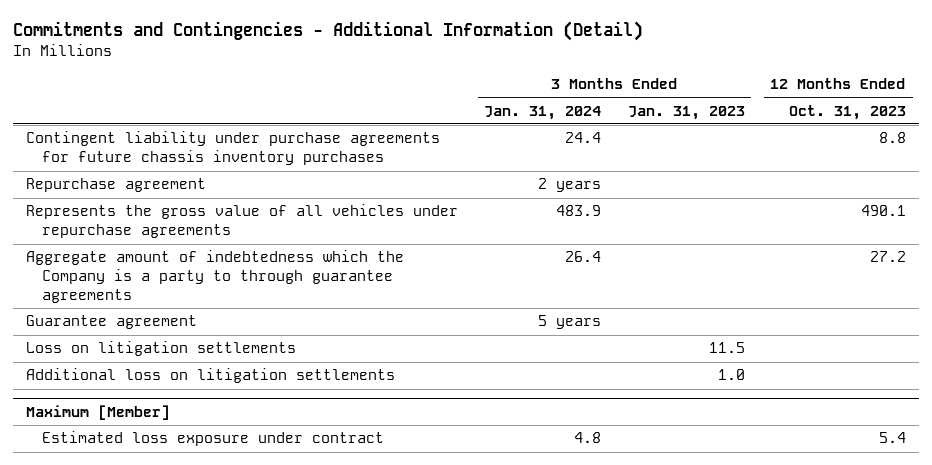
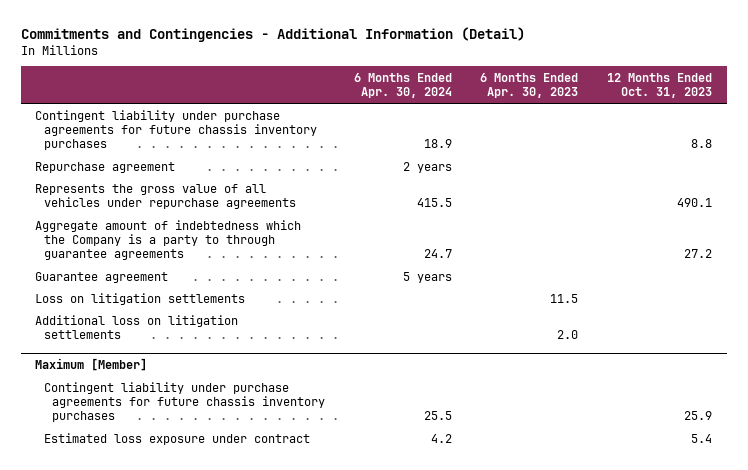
- | 3 Months Ended Jan. 31, 2024 | 3 Months Ended Jan. 31, 2023 | 12 Months Ended Oct. 31, 2023
+ | 6 Months Ended Apr. 30, 2024 | 6 Months Ended Apr. 30, 2023 | 12 Months Ended Oct. 31, 2023
@ Maximum [Member]
+ Contingent liability under purchase agreements for future chassis inventory purchases | 25.5 | | 25.9

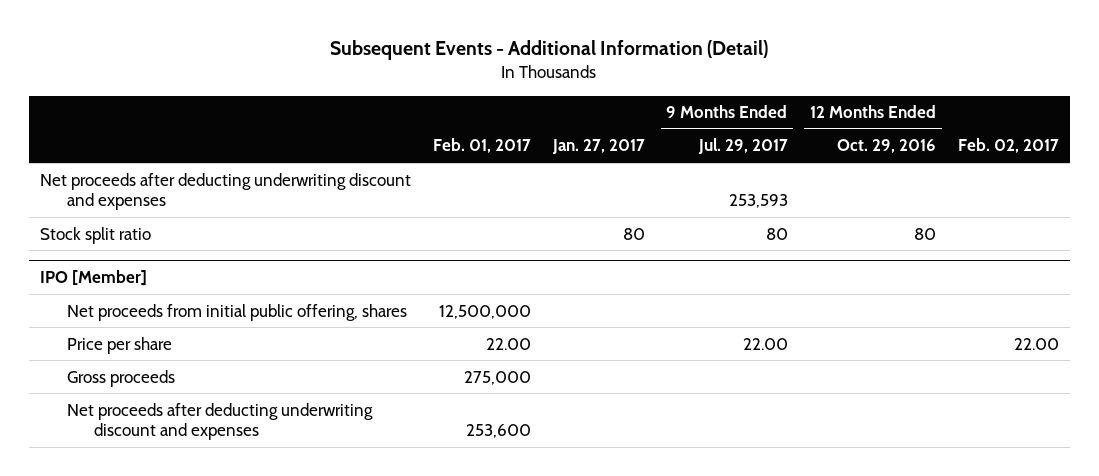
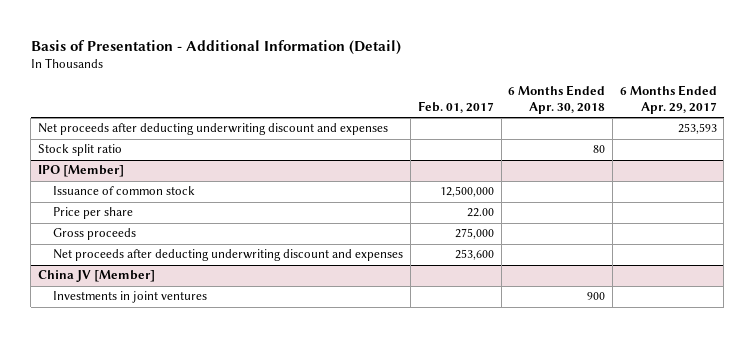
- Subsequent Events - Additional Information (Detail)
+ Basis of Presentation - Additional Information (Detail)
- | Feb. 01, 2017 | Jan. 27, 2017 | 9 Months Ended Jul. 29, 2017 | 12 Months Ended Oct. 29, 2016 | Feb. 02, 2017
+ | Feb. 01, 2017 | 6 Months Ended Apr. 30, 2018 | 6 Months Ended Apr. 29, 2017
@ IPO [Member]
- Net proceeds from initial public offering, shares | 12,500,000 | | | |
+ Issuance of common stock | 12,500,000 | |
+ China JV [Member]
+ Investments in joint ventures | | 900 |

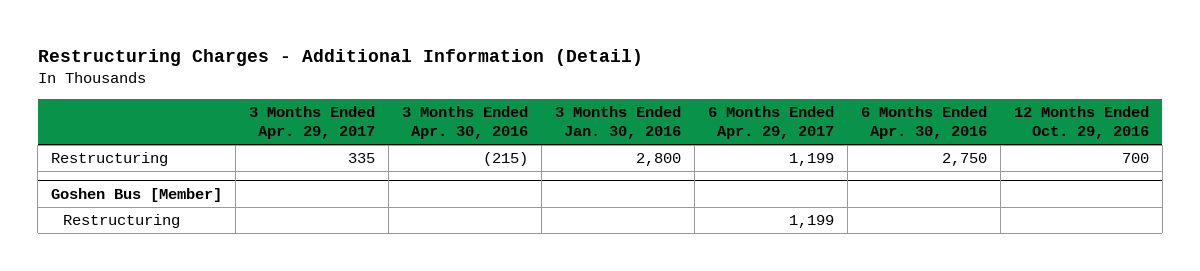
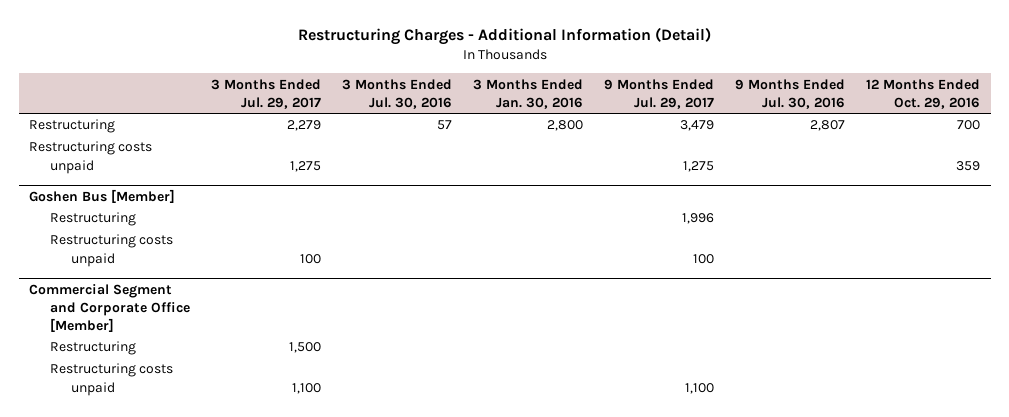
- | 3 Months Ended Apr. 29, 2017 | 3 Months Ended Apr. 30, 2016 | 3 Months Ended Jan. 30, 2016 | 6 Months Ended Apr. 29, 2017 | 6 Months Ended Apr. 30, 2016 | 12 Months Ended Oct. 29, 2016
+ | 3 Months Ended Jul. 29, 2017 | 3 Months Ended Jul. 30, 2016 | 3 Months Ended Jan. 30, 2016 | 9 Months Ended Jul. 29, 2017 | 9 Months Ended Jul. 30, 2016 | 12 Months Ended Oct. 29, 2016
+ Restructuring costs unpaid | 1,275 | | | 1,275 | | 359
@ Goshen Bus [Member]
+ Restructuring costs unpaid | 100 | | | 100 | |
+ Commercial Segment and Corporate Office [Member]
+ Restructuring | 1,500 | | | | |
+ Restructuring costs unpaid | 1,100 | | | 1,100 | |

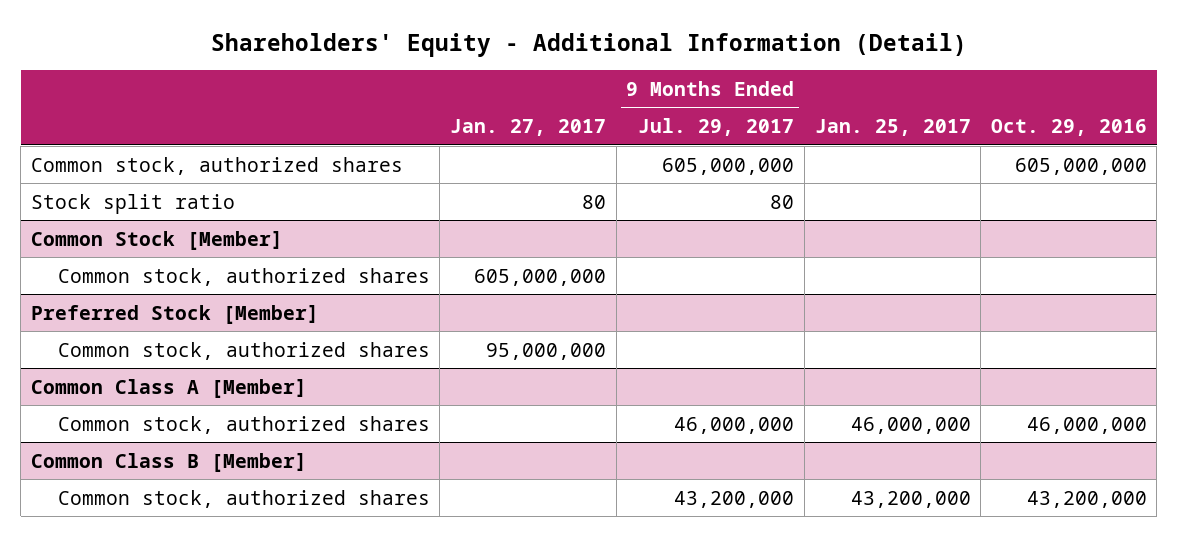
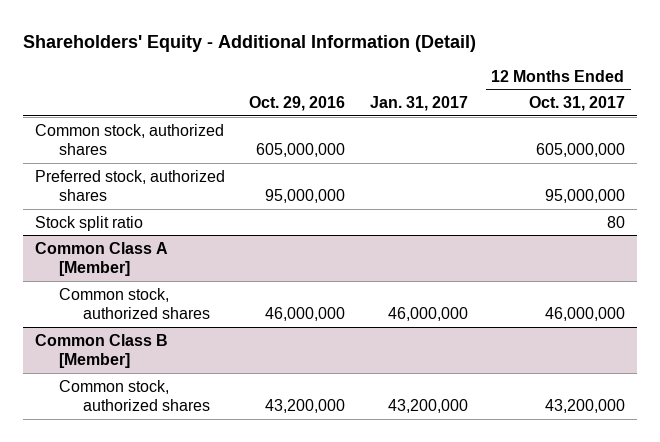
- | Jan. 27, 2017 | 9 Months Ended Jul. 29, 2017 | Jan. 25, 2017 | Oct. 29, 2016
+ | Oct. 29, 2016 | Jan. 31, 2017 | 12 Months Ended Oct. 31, 2017
+ Preferred stock, authorized shares | 95,000,000 | | 95,000,000
- Common Stock [Member]
- Common stock, authorized shares | 605,000,000 | | |
- Preferred Stock [Member]
- Common stock, authorized shares | 95,000,000 | | |

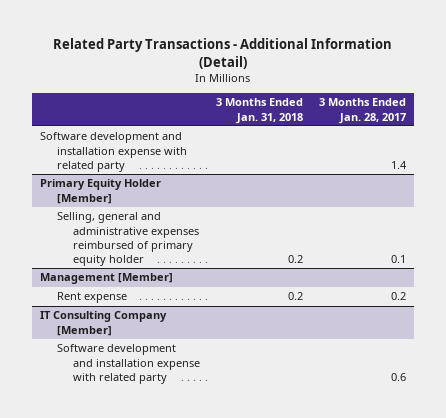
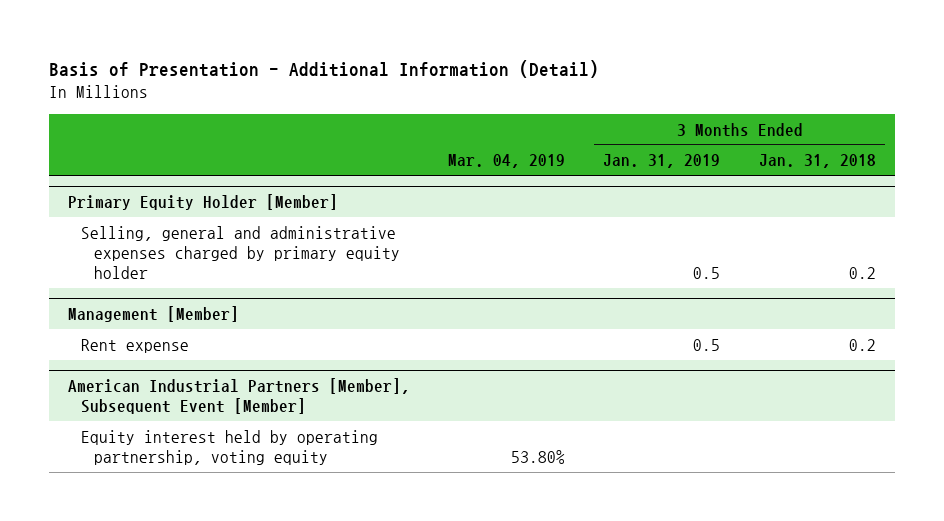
- Related Party Transactions - Additional Information (Detail)
+ Basis of Presentation - Additional Information (Detail)
- | 3 Months Ended Jan. 31, 2018 | 3 Months Ended Jan. 28, 2017
+ | Mar. 04, 2019 | 3 Months Ended Jan. 31, 2019 | 3 Months Ended Jan. 31, 2018
- Software development and installation expense with related party | | 1.4
@ Primary Equity Holder [Member]
- Selling, general and administrative expenses reimbursed of primary equity holder | 0.2 | 0.1
+ Selling, general and administrative expenses charged by primary equity holder | | 0.5 | 0.2
- IT Consulting Company [Member]
- Software development and installation expense with related party | | 0.6
+ American Industrial Partners [Member], Subsequent Event [Member]
+ Equity interest held by operating partnership, voting equity | 53.80% | |

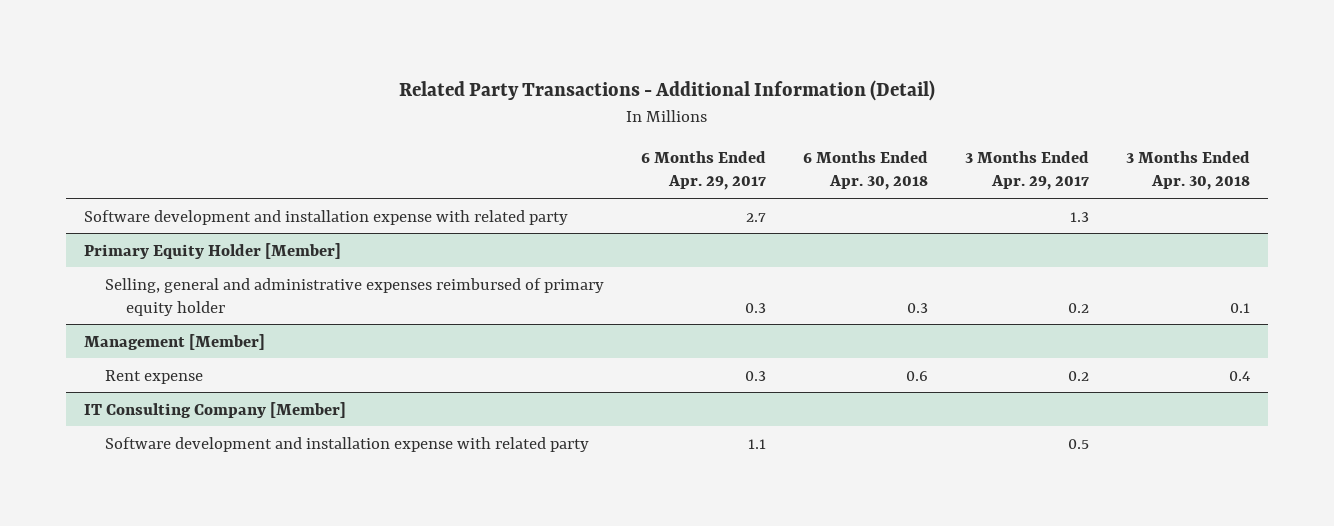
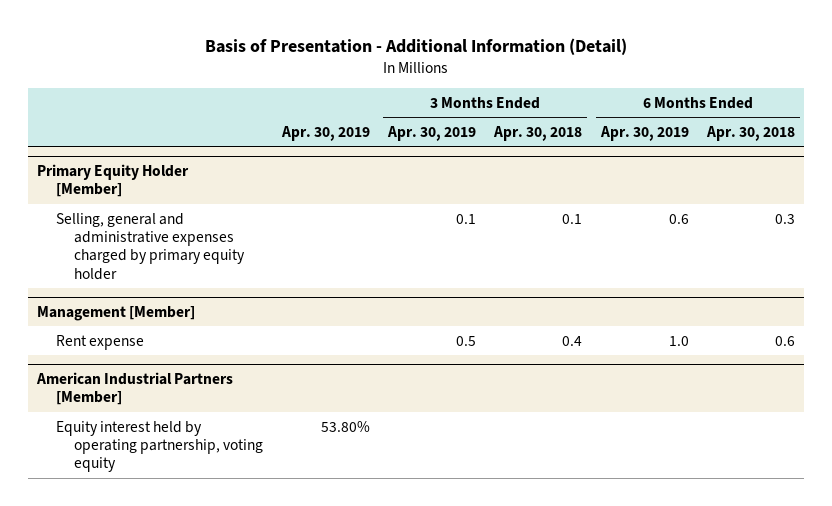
- Related Party Transactions - Additional Information (Detail)
+ Basis of Presentation - Additional Information (Detail)
- | 6 Months Ended Apr. 29, 2017 | 6 Months Ended Apr. 30, 2018 | 3 Months Ended Apr. 29, 2017 | 3 Months Ended Apr. 30, 2018
+ | Apr. 30, 2019 | 3 Months Ended Apr. 30, 2019 | 3 Months Ended Apr. 30, 2018 | 6 Months Ended Apr. 30, 2019 | 6 Months Ended Apr. 30, 2018
- Software development and installation expense with related party | 2.7 | | 1.3 |
@ Primary Equity Holder [Member]
- Selling, general and administrative expenses reimbursed of primary equity holder | 0.3 | 0.3 | 0.2 | 0.1
+ Selling, general and administrative expenses charged by primary equity holder | | 0.1 | 0.1 | 0.6 | 0.3
- IT Consulting Company [Member]
- Software development and installation expense with related party | 1.1 | | 0.5 |
+ American Industrial Partners [Member]
+ Equity interest held by operating partnership, voting equity | 53.80% | | | |

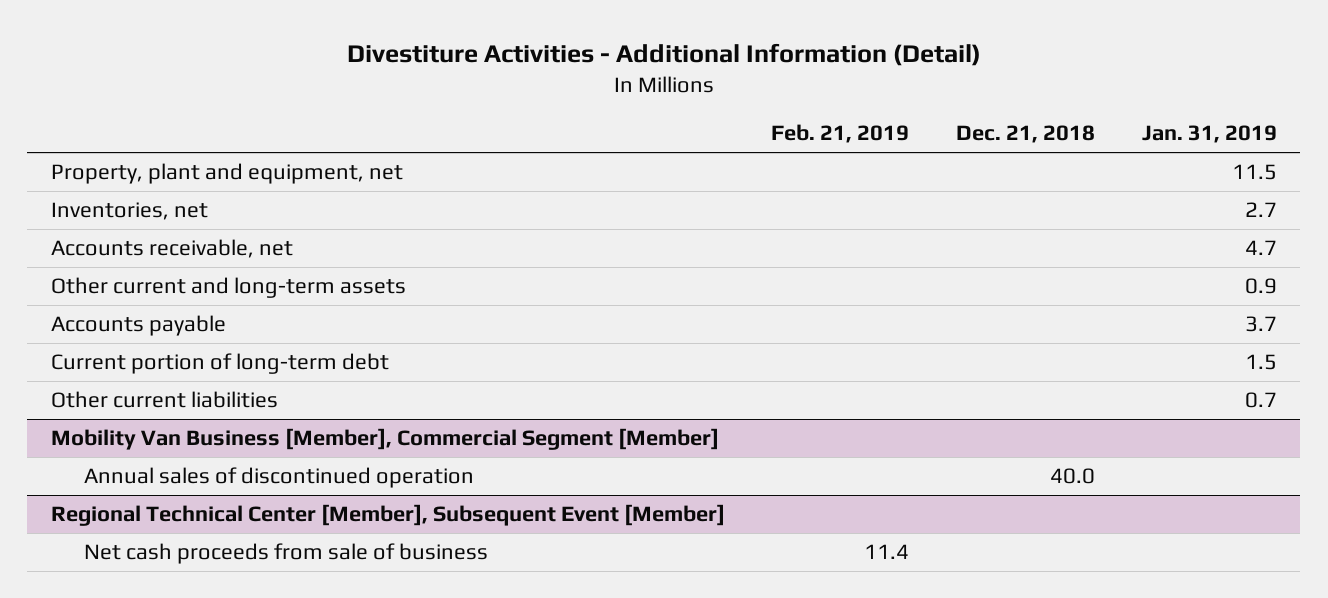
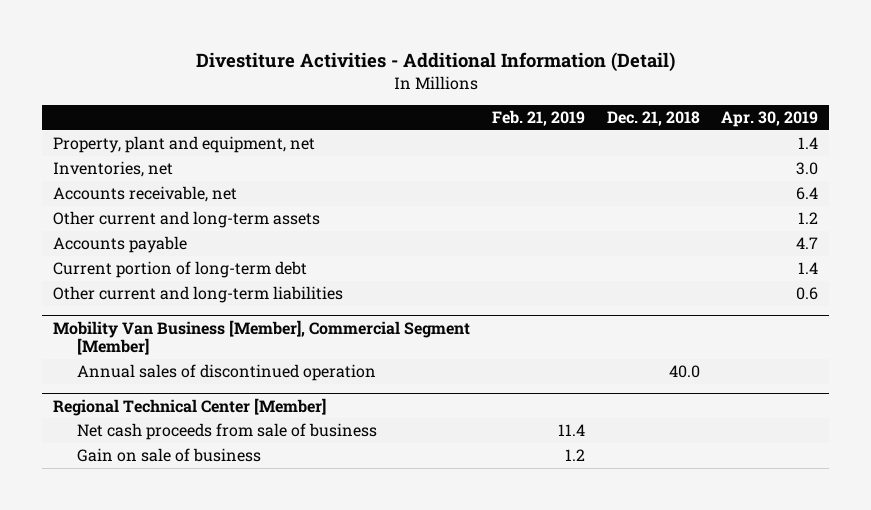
- | Feb. 21, 2019 | Dec. 21, 2018 | Jan. 31, 2019
+ | Feb. 21, 2019 | Dec. 21, 2018 | Apr. 30, 2019
- Other current liabilities | | | 0.7
+ Other current and long-term liabilities | | | 0.6
- Regional Technical Center [Member], Subsequent Event [Member]
+ Regional Technical Center [Member]
+ Gain on sale of business | 1.2 | |

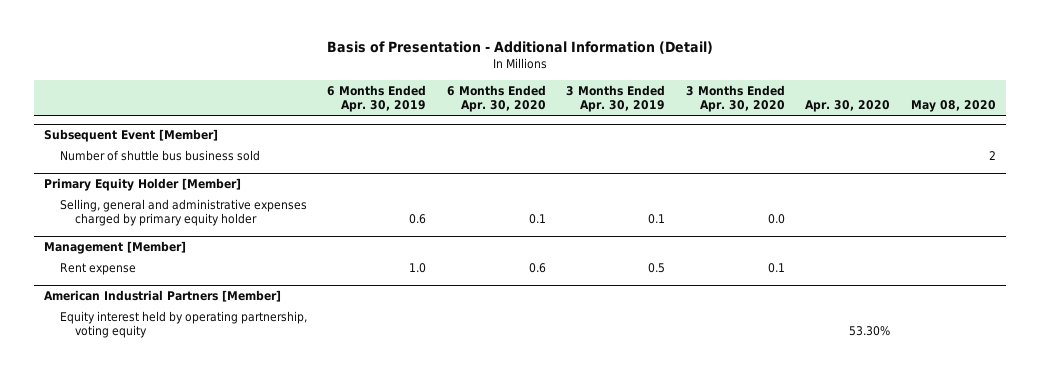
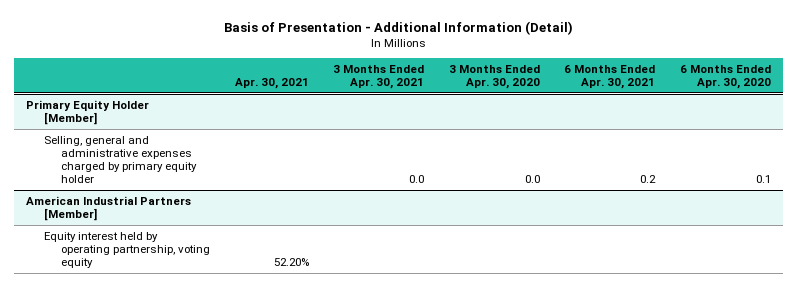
- | 6 Months Ended Apr. 30, 2019 | 6 Months Ended Apr. 30, 2020 | 3 Months Ended Apr. 30, 2019 | 3 Months Ended Apr. 30, 2020 | Apr. 30, 2020 | May 08, 2020
+ | Apr. 30, 2021 | 3 Months Ended Apr. 30, 2021 | 3 Months Ended Apr. 30, 2020 | 6 Months Ended Apr. 30, 2021 | 6 Months Ended Apr. 30, 2020
- Subsequent Event [Member]
- Number of shuttle bus business sold | | | | | | 2
- Management [Member]
- Rent expense | 1.0 | 0.6 | 0.5 | 0.1 | |

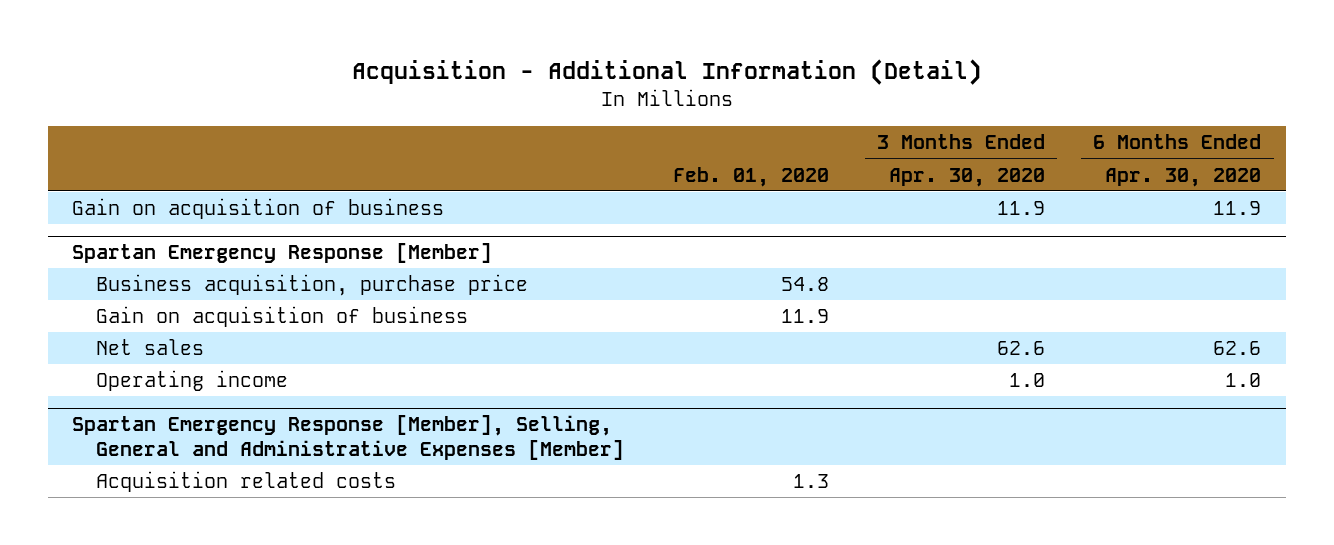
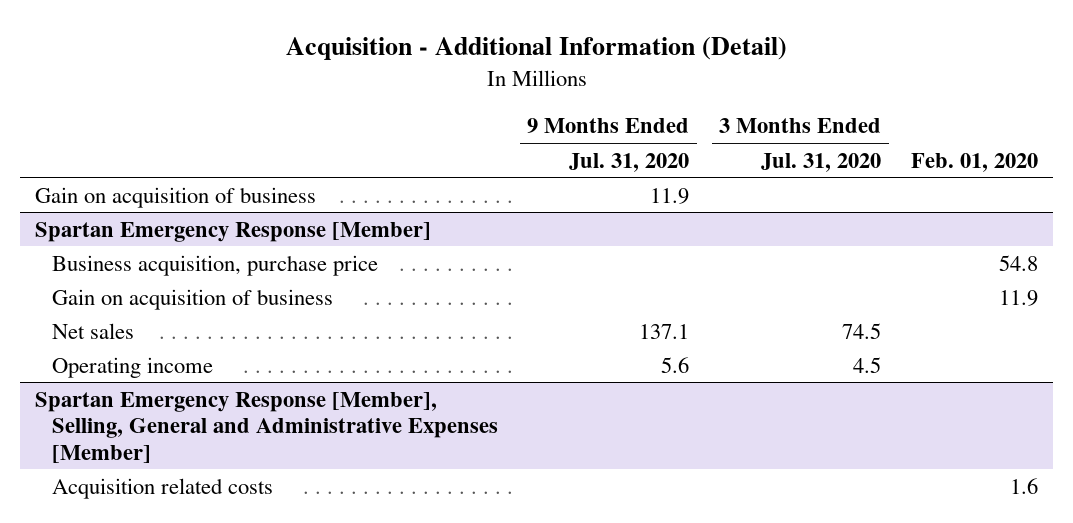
- | Feb. 01, 2020 | 3 Months Ended Apr. 30, 2020 | 6 Months Ended Apr. 30, 2020
+ | 9 Months Ended Jul. 31, 2020 | 3 Months Ended Jul. 31, 2020 | Feb. 01, 2020
@ Spartan Emergency Response [Member], Selling, General and Administrative Expenses [Member]
- Acquisition related costs | 1.3 | |
+ Acquisition related costs | | | 1.6

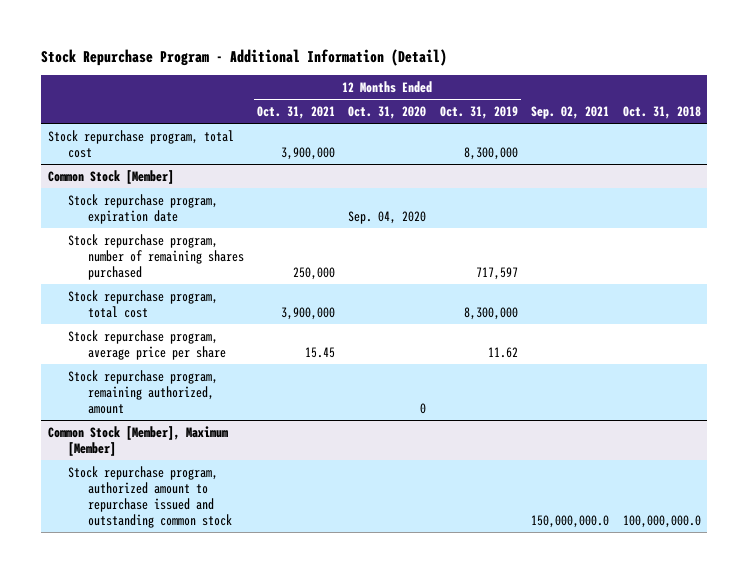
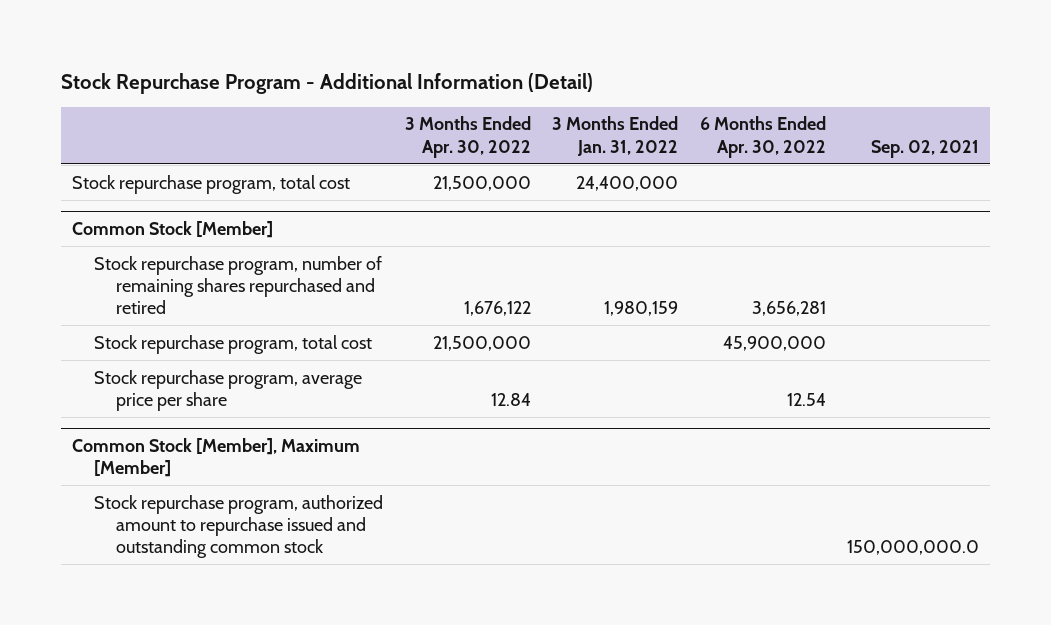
- | 12 Months Ended Oct. 31, 2021 | 12 Months Ended Oct. 31, 2020 | 12 Months Ended Oct. 31, 2019 | Sep. 02, 2021 | Oct. 31, 2018
+ | 3 Months Ended Apr. 30, 2022 | 3 Months Ended Jan. 31, 2022 | 6 Months Ended Apr. 30, 2022 | Sep. 02, 2021
@ Common Stock [Member]
- Stock repurchase program, expiration date | | Sep. 04, 2020 | | |
- Stock repurchase program, number of remaining shares purchased | 250,000 | | 717,597 | |
+ Stock repurchase program, number of remaining shares repurchased and retired | 1,676,122 | 1,980,159 | 3,656,281 |
- Stock repurchase program, remaining authorized, amount | | 0 | | |

